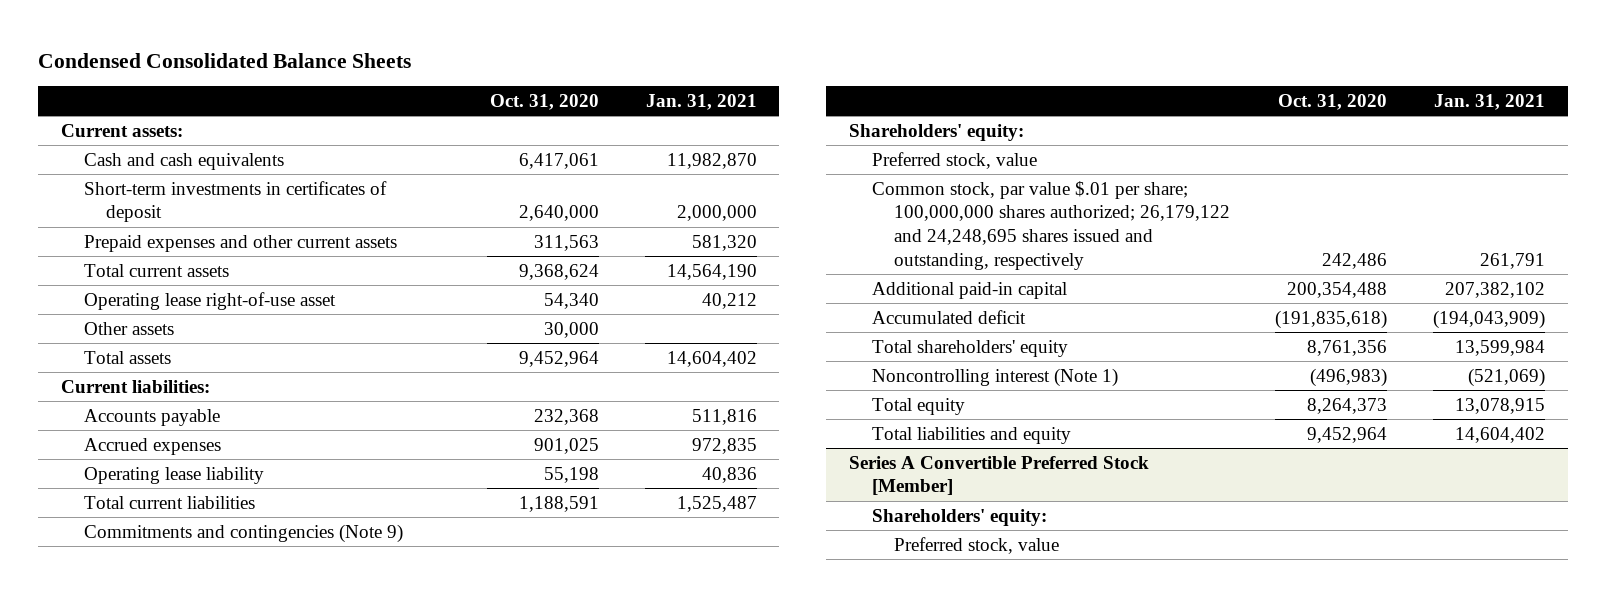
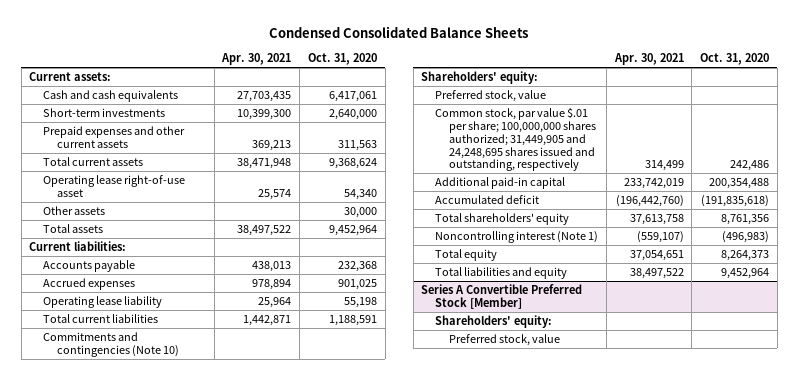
- | Oct. 31, 2020 | Jan. 31, 2021
+ | Apr. 30, 2021 | Oct. 31, 2020
- Short-term investments in certificates of deposit | 2,640,000 | 2,000,000
+ Short-term investments | 10,399,300 | 2,640,000
- Commitments and contingencies (Note 9)
+ Commitments and contingencies (Note 10)
- Common stock, par value $.01 per share; 100,000,000 shares authorized; 26,179,122 and 24,248,695 shares issued and outstanding, respectively | 242,486 | 261,791
+ Common stock, par value $.01 per share; 100,000,000 shares authorized; 31,449,905 and 24,248,695 shares issued and outstanding, respectively | 314,499 | 242,486

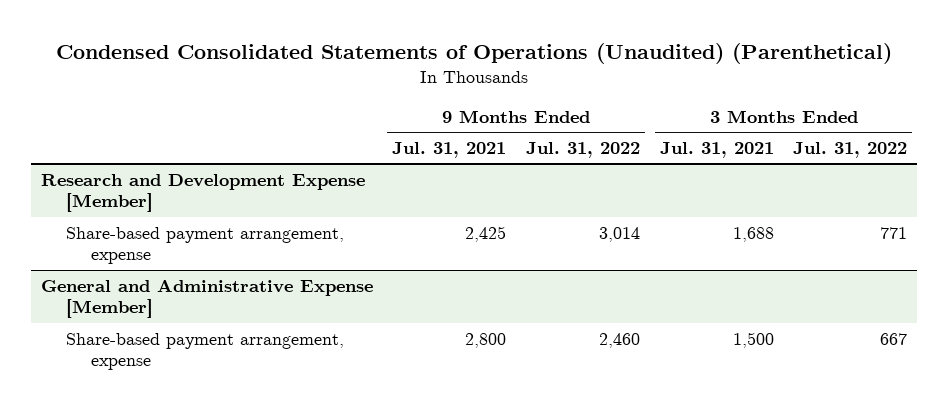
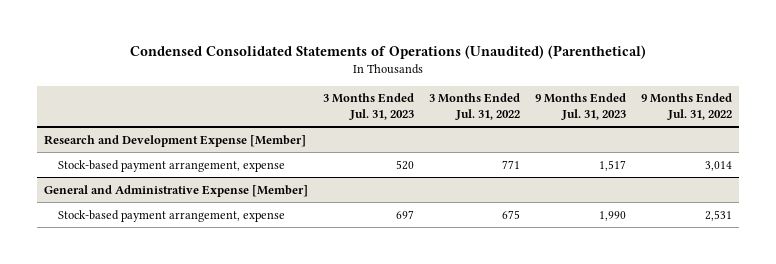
- | 9 Months Ended Jul. 31, 2021 | 9 Months Ended Jul. 31, 2022 | 3 Months Ended Jul. 31, 2021 | 3 Months Ended Jul. 31, 2022
+ | 3 Months Ended Jul. 31, 2023 | 3 Months Ended Jul. 31, 2022 | 9 Months Ended Jul. 31, 2023 | 9 Months Ended Jul. 31, 2022
@ Research and Development Expense [Member]
- Share-based payment arrangement, expense | 2,425 | 3,014 | 1,688 | 771
+ Stock-based payment arrangement, expense | 520 | 771 | 1,517 | 3,014
@ General and Administrative Expense [Member]
- Share-based payment arrangement, expense | 2,800 | 2,460 | 1,500 | 667
+ Stock-based payment arrangement, expense | 697 | 675 | 1,990 | 2,531

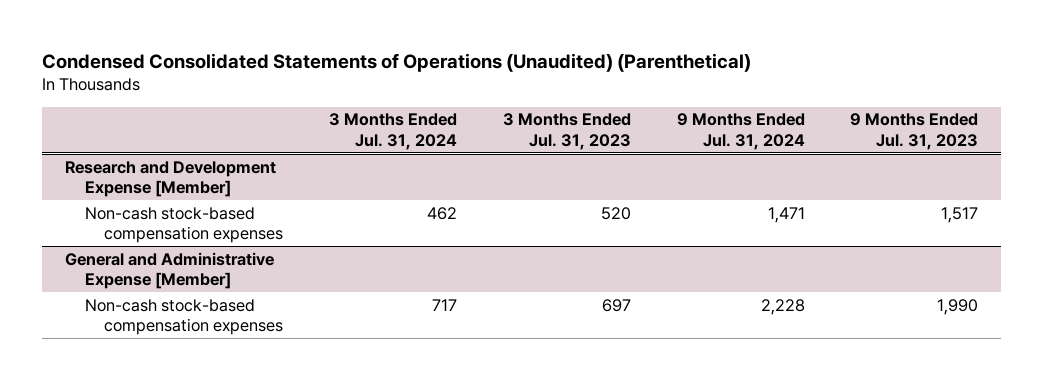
- | 3 Months Ended Jul. 31, 2023 | 3 Months Ended Jul. 31, 2022 | 9 Months Ended Jul. 31, 2023 | 9 Months Ended Jul. 31, 2022
+ | 3 Months Ended Jul. 31, 2024 | 3 Months Ended Jul. 31, 2023 | 9 Months Ended Jul. 31, 2024 | 9 Months Ended Jul. 31, 2023
@ Research and Development Expense [Member]
- Stock-based payment arrangement, expense | 520 | 771 | 1,517 | 3,014
+ Non-cash stock-based compensation expenses | 462 | 520 | 1,471 | 1,517
@ General and Administrative Expense [Member]
- Stock-based payment arrangement, expense | 697 | 675 | 1,990 | 2,531
+ Non-cash stock-based compensation expenses | 717 | 697 | 2,228 | 1,990

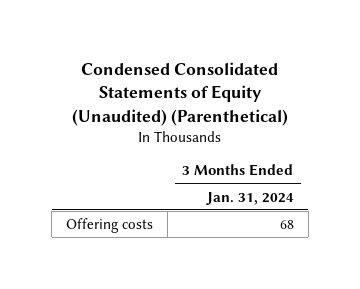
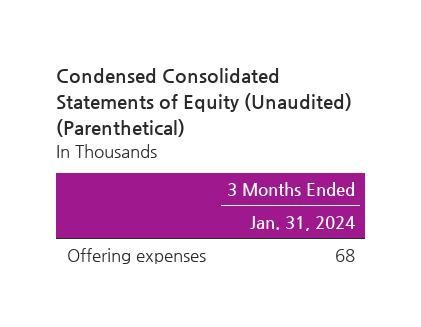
- Offering costs | 68
+ Offering expenses | 68

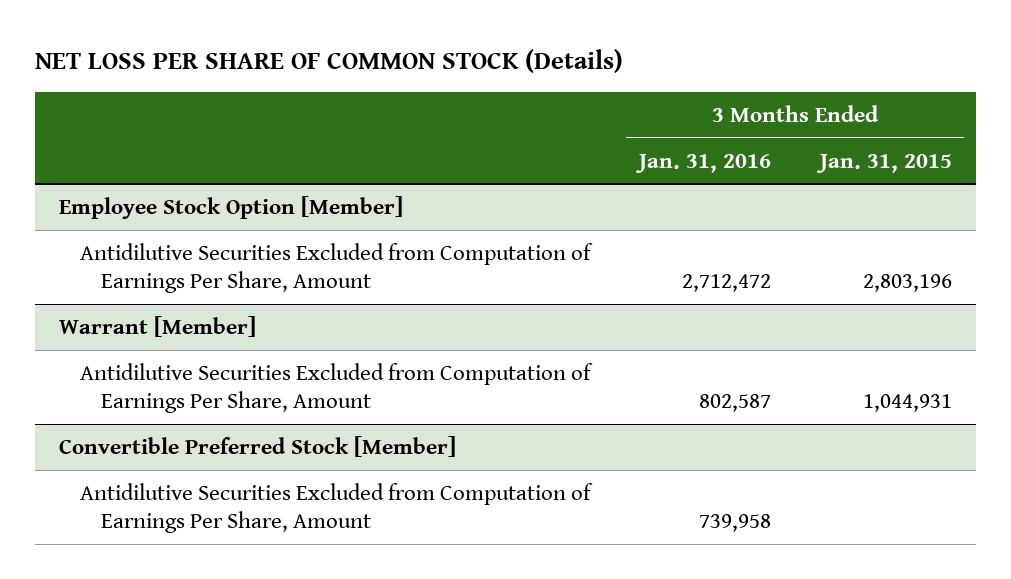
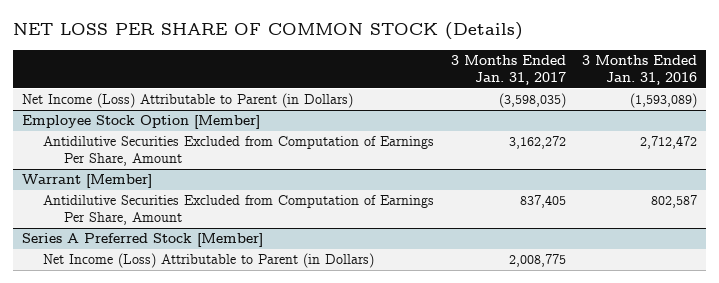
- | 3 Months Ended Jan. 31, 2016 | 3 Months Ended Jan. 31, 2015
+ | 3 Months Ended Jan. 31, 2017 | 3 Months Ended Jan. 31, 2016
+ Net Income (Loss) Attributable to Parent (in Dollars) | (3,598,035) | (1,593,089)
- Convertible Preferred Stock [Member]
- Antidilutive Securities Excluded from Computation of Earnings Per Share, Amount | 739,958 |
+ Series A Preferred Stock [Member]
+ Net Income (Loss) Attributable to Parent (in Dollars) | 2,008,775 |

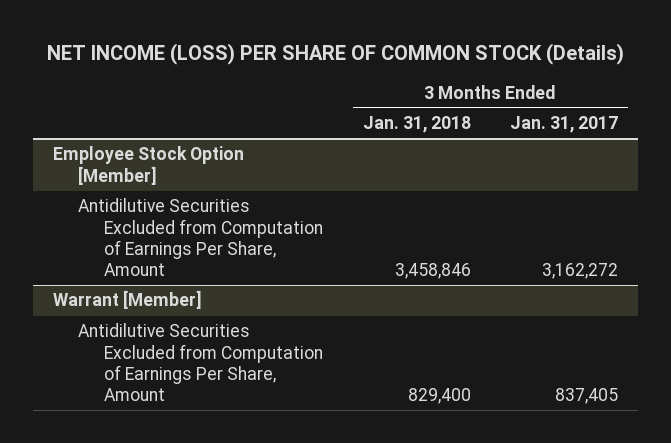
- NET LOSS PER SHARE OF COMMON STOCK (Details)
+ NET INCOME (LOSS) PER SHARE OF COMMON STOCK (Details)
- | 3 Months Ended Jan. 31, 2017 | 3 Months Ended Jan. 31, 2016
+ | 3 Months Ended Jan. 31, 2018 | 3 Months Ended Jan. 31, 2017
- Net Income (Loss) Attributable to Parent (in Dollars) | (3,598,035) | (1,593,089)
- Series A Preferred Stock [Member]
- Net Income (Loss) Attributable to Parent (in Dollars) | 2,008,775 |

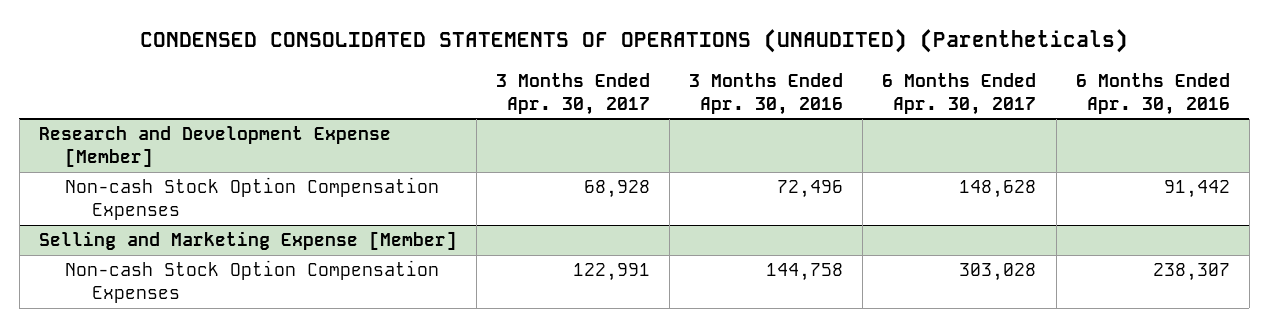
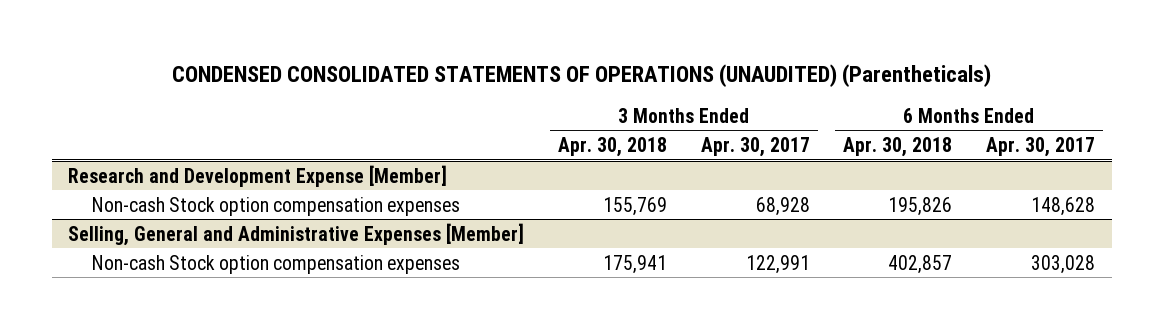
- | 3 Months Ended Apr. 30, 2017 | 3 Months Ended Apr. 30, 2016 | 6 Months Ended Apr. 30, 2017 | 6 Months Ended Apr. 30, 2016
+ | 3 Months Ended Apr. 30, 2018 | 3 Months Ended Apr. 30, 2017 | 6 Months Ended Apr. 30, 2018 | 6 Months Ended Apr. 30, 2017
@ Research and Development Expense [Member]
- Non-cash Stock Option Compensation Expenses | 68,928 | 72,496 | 148,628 | 91,442
- Selling and Marketing Expense [Member]
- Non-cash Stock Option Compensation Expenses | 122,991 | 144,758 | 303,028 | 238,307
@ Research and Development Expense [Member]
+ Non-cash Stock option compensation expenses | 155,769 | 68,928 | 195,826 | 148,628
+ Selling, General and Administrative Expenses [Member]
+ Non-cash Stock option compensation expenses | 175,941 | 122,991 | 402,857 | 303,028

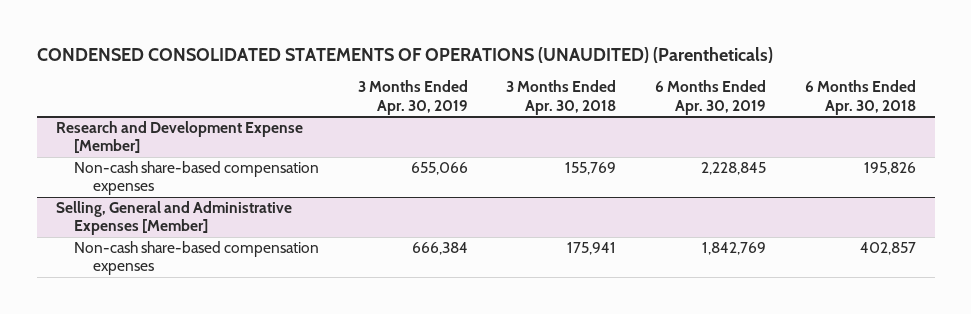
- | 3 Months Ended Apr. 30, 2018 | 3 Months Ended Apr. 30, 2017 | 6 Months Ended Apr. 30, 2018 | 6 Months Ended Apr. 30, 2017
+ | 3 Months Ended Apr. 30, 2019 | 3 Months Ended Apr. 30, 2018 | 6 Months Ended Apr. 30, 2019 | 6 Months Ended Apr. 30, 2018
@ Research and Development Expense [Member]
- Non-cash Stock option compensation expenses | 155,769 | 68,928 | 195,826 | 148,628
+ Non-cash share-based compensation expenses | 655,066 | 155,769 | 2,228,845 | 195,826
@ Selling, General and Administrative Expenses [Member]
- Non-cash Stock option compensation expenses | 175,941 | 122,991 | 402,857 | 303,028
+ Non-cash share-based compensation expenses | 666,384 | 175,941 | 1,842,769 | 402,857

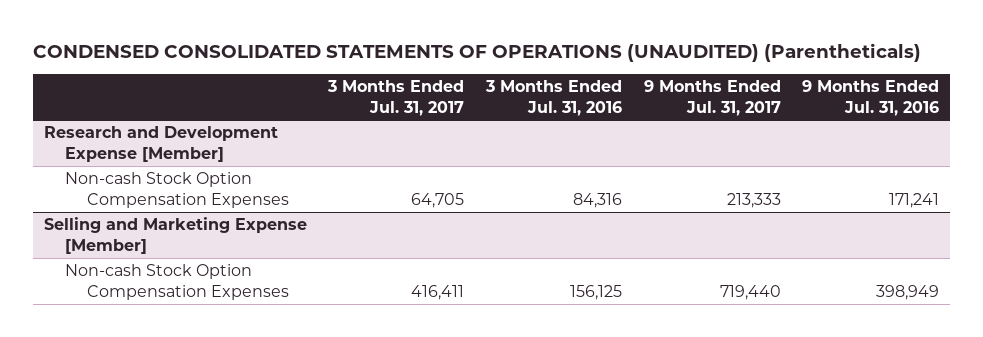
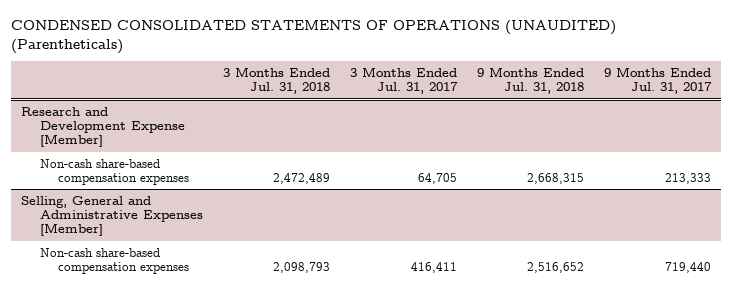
- | 3 Months Ended Jul. 31, 2017 | 3 Months Ended Jul. 31, 2016 | 9 Months Ended Jul. 31, 2017 | 9 Months Ended Jul. 31, 2016
+ | 3 Months Ended Jul. 31, 2018 | 3 Months Ended Jul. 31, 2017 | 9 Months Ended Jul. 31, 2018 | 9 Months Ended Jul. 31, 2017
@ Research and Development Expense [Member]
- Non-cash Stock Option Compensation Expenses | 64,705 | 84,316 | 213,333 | 171,241
- Selling and Marketing Expense [Member]
- Non-cash Stock Option Compensation Expenses | 416,411 | 156,125 | 719,440 | 398,949
@ Research and Development Expense [Member]
+ Non-cash share-based compensation expenses | 2,472,489 | 64,705 | 2,668,315 | 213,333
+ Selling, General and Administrative Expenses [Member]
+ Non-cash share-based compensation expenses | 2,098,793 | 416,411 | 2,516,652 | 719,440

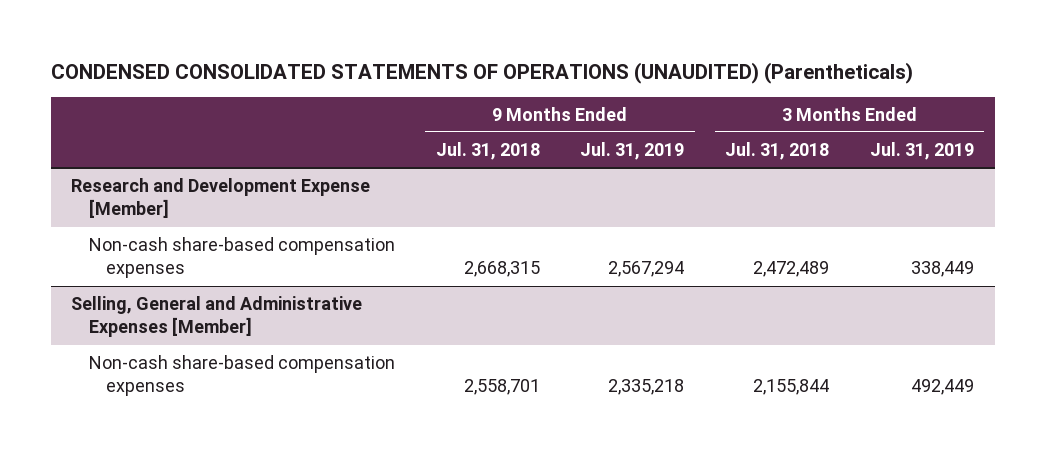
- | 3 Months Ended Jul. 31, 2018 | 3 Months Ended Jul. 31, 2017 | 9 Months Ended Jul. 31, 2018 | 9 Months Ended Jul. 31, 2017
+ | 9 Months Ended Jul. 31, 2018 | 9 Months Ended Jul. 31, 2019 | 3 Months Ended Jul. 31, 2018 | 3 Months Ended Jul. 31, 2019
@ Selling, General and Administrative Expenses [Member]
- Non-cash share-based compensation expenses | 2,098,793 | 416,411 | 2,516,652 | 719,440
+ Non-cash share-based compensation expenses | 2,558,701 | 2,335,218 | 2,155,844 | 492,449

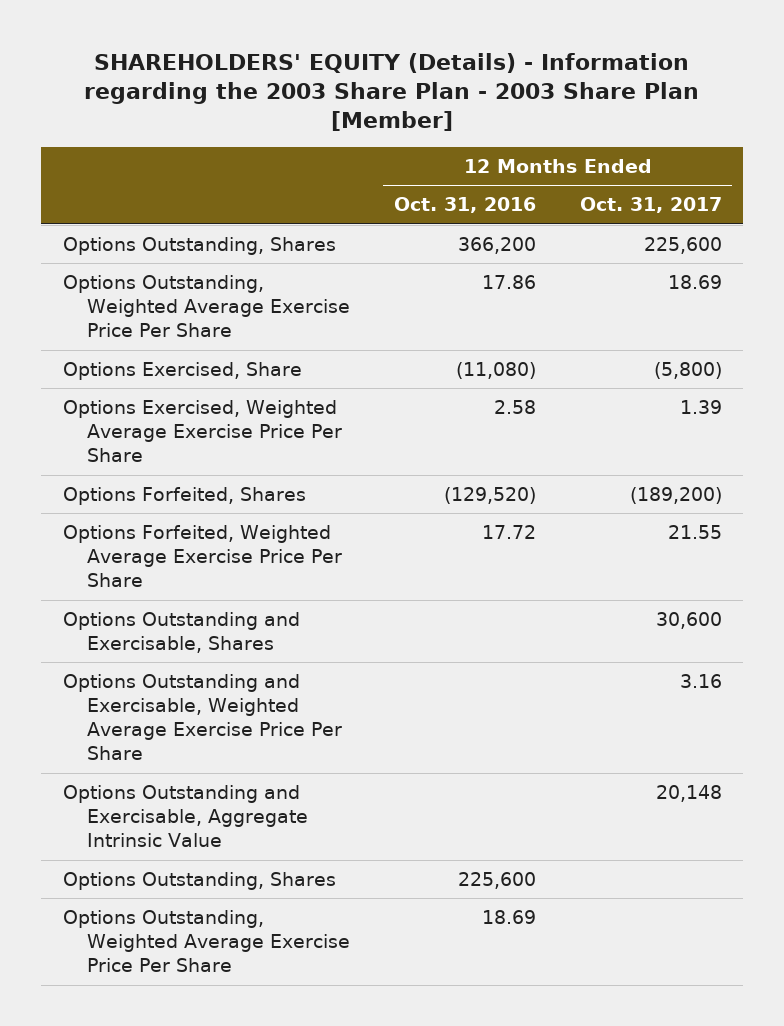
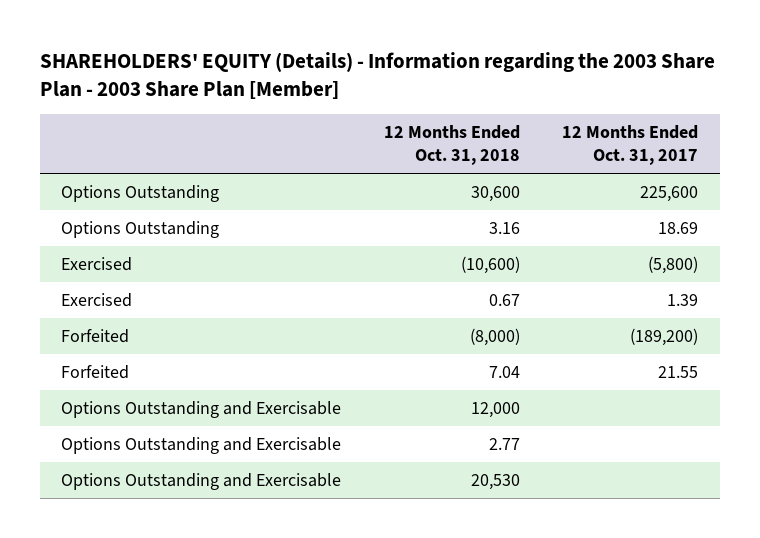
- | 12 Months Ended Oct. 31, 2016 | 12 Months Ended Oct. 31, 2017
+ | 12 Months Ended Oct. 31, 2018 | 12 Months Ended Oct. 31, 2017
- Options Outstanding, Shares | 366,200 | 225,600
- Options Outstanding, Weighted Average Exercise Price Per Share | 17.86 | 18.69
- Options Exercised, Share | (11,080) | (5,800)
- Options Exercised, Weighted Average Exercise Price Per Share | 2.58 | 1.39
- Options Forfeited, Shares | (129,520) | (189,200)
- Options Forfeited, Weighted Average Exercise Price Per Share | 17.72 | 21.55
- Options Outstanding and Exercisable, Shares | | 30,600
- Options Outstanding and Exercisable, Weighted Average Exercise Price Per Share | | 3.16
- Options Outstanding and Exercisable, Aggregate Intrinsic Value | | 20,148
- Options Outstanding, Shares | 225,600 |
- Options Outstanding, Weighted Average Exercise Price Per Share | 18.69 |
+ Options Outstanding | 30,600 | 225,600
+ Options Outstanding | 3.16 | 18.69
+ Exercised | (10,600) | (5,800)
+ Exercised | 0.67 | 1.39
+ Forfeited | (8,000) | (189,200)
+ Forfeited | 7.04 | 21.55
+ Options Outstanding and Exercisable | 12,000 |
+ Options Outstanding and Exercisable | 2.77 |
+ Options Outstanding and Exercisable | 20,530 |

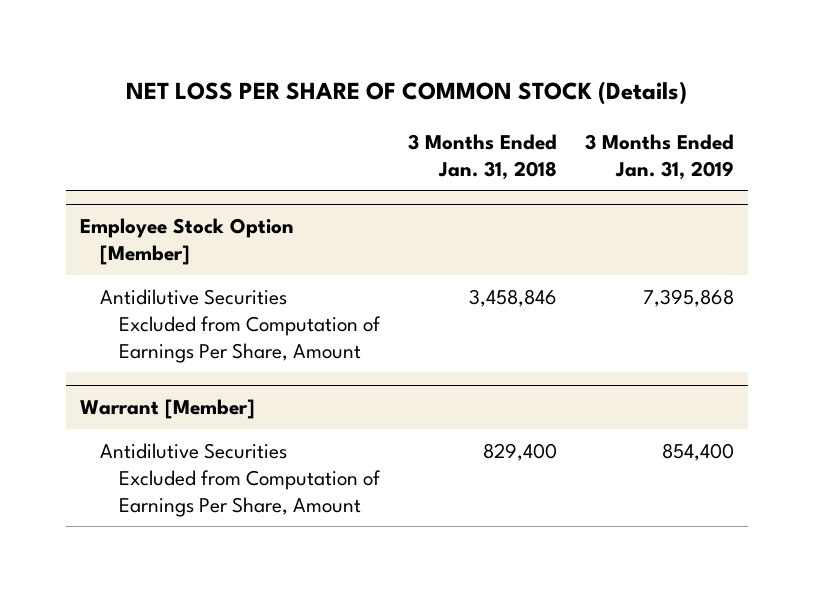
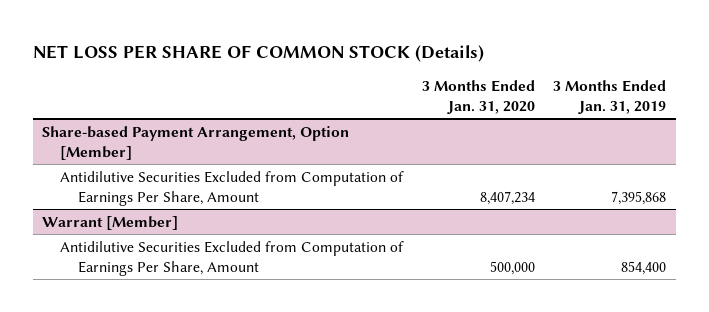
- | 3 Months Ended Jan. 31, 2018 | 3 Months Ended Jan. 31, 2019
+ | 3 Months Ended Jan. 31, 2020 | 3 Months Ended Jan. 31, 2019
- Employee Stock Option [Member]
+ Share-based Payment Arrangement, Option [Member]

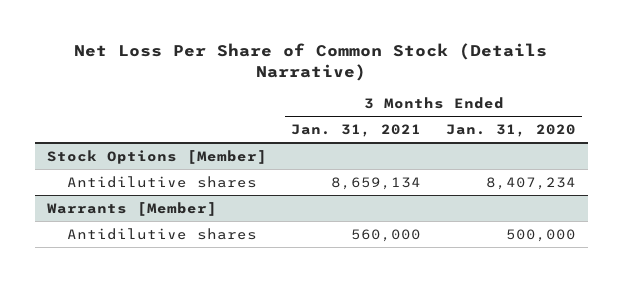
- NET LOSS PER SHARE OF COMMON STOCK (Details)
+ Net Loss Per Share of Common Stock (Details Narrative)
- | 3 Months Ended Jan. 31, 2020 | 3 Months Ended Jan. 31, 2019
+ | 3 Months Ended Jan. 31, 2021 | 3 Months Ended Jan. 31, 2020
- Share-based Payment Arrangement, Option [Member]
- Antidilutive Securities Excluded from Computation of Earnings Per Share, Amount | 8,407,234 | 7,395,868
- Warrant [Member]
- Antidilutive Securities Excluded from Computation of Earnings Per Share, Amount | 500,000 | 854,400
+ Stock Options [Member]
+ Antidilutive shares | 8,659,134 | 8,407,234
+ Warrants [Member]
+ Antidilutive shares | 560,000 | 500,000

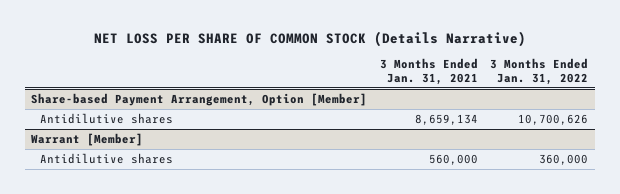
- Net Loss Per Share of Common Stock (Details Narrative)
+ NET LOSS PER SHARE OF COMMON STOCK (Details Narrative)
- | 3 Months Ended Jan. 31, 2021 | 3 Months Ended Jan. 31, 2020
+ | 3 Months Ended Jan. 31, 2021 | 3 Months Ended Jan. 31, 2022
- Stock Options [Member]
+ Share-based Payment Arrangement, Option [Member]
- Warrants [Member]
+ Warrant [Member]

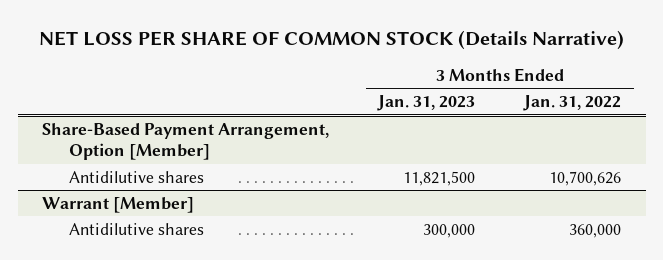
- | 3 Months Ended Jan. 31, 2021 | 3 Months Ended Jan. 31, 2022
+ | 3 Months Ended Jan. 31, 2023 | 3 Months Ended Jan. 31, 2022
- Share-based Payment Arrangement, Option [Member]
+ Share-Based Payment Arrangement, Option [Member]

